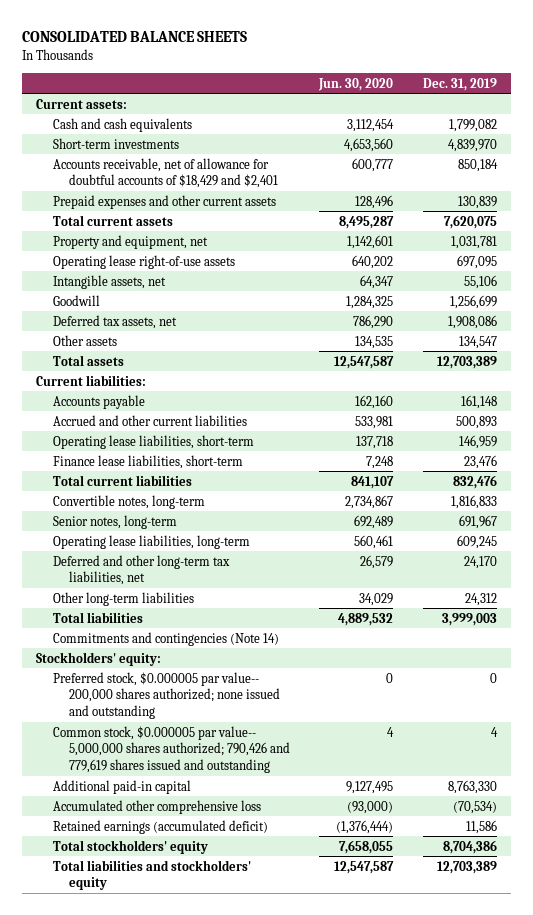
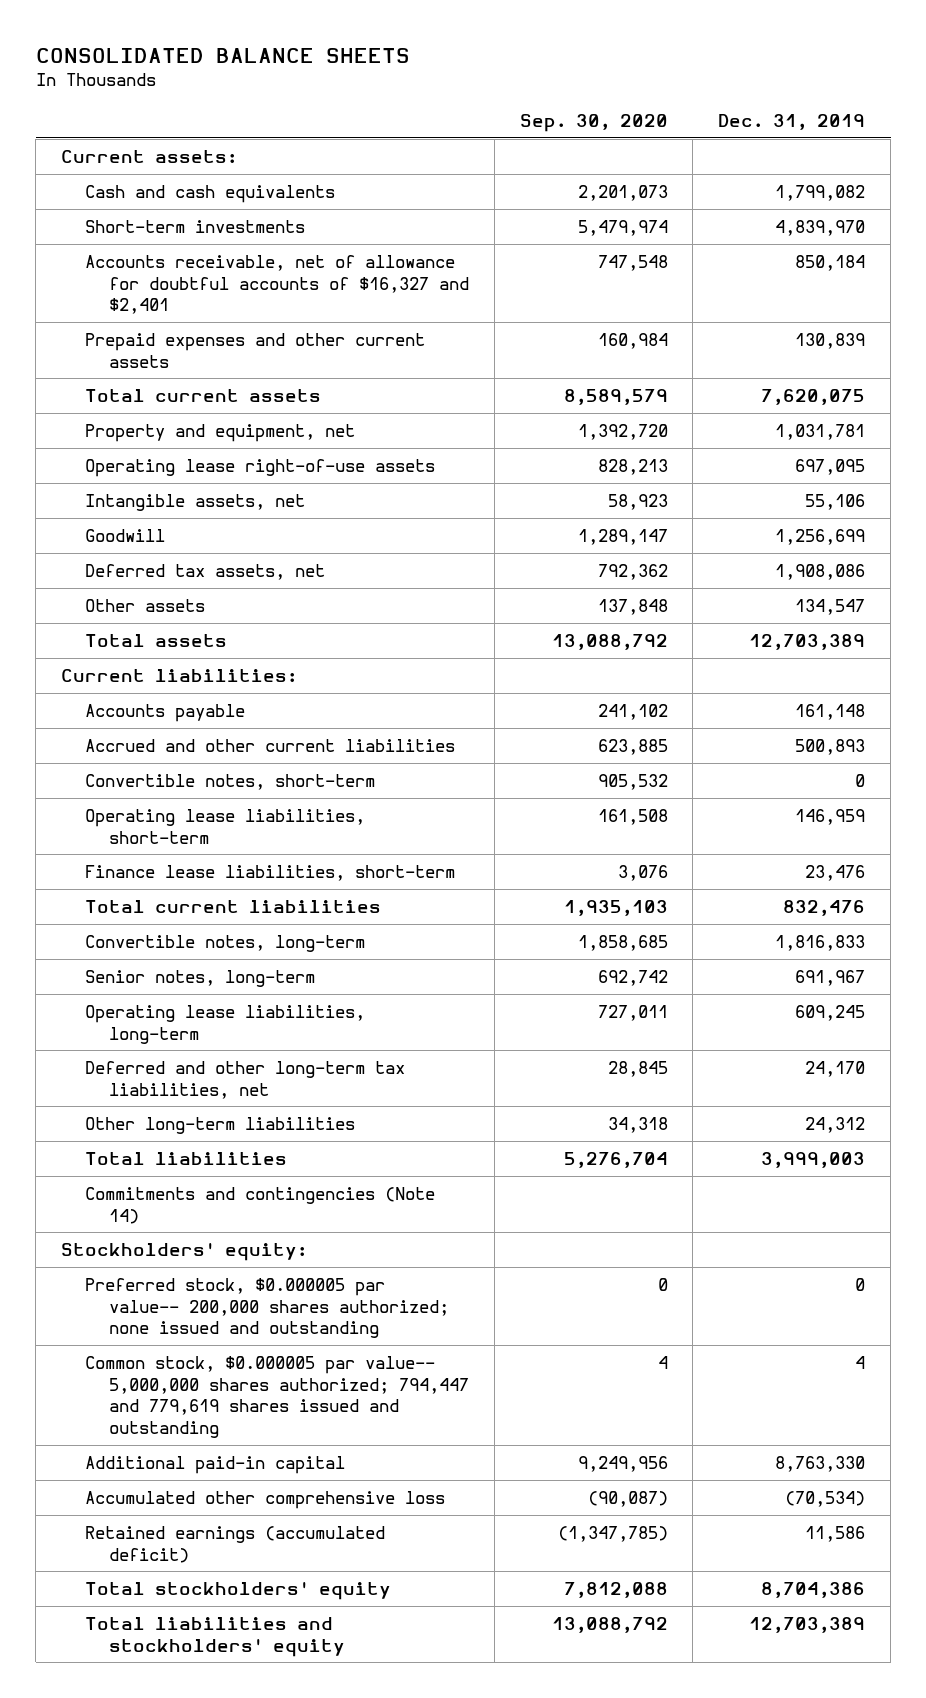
- | Jun. 30, 2020 | Dec. 31, 2019
+ | Sep. 30, 2020 | Dec. 31, 2019
- Accounts receivable, net of allowance for doubtful accounts of $18,429 and $2,401 | 600,777 | 850,184
+ Accounts receivable, net of allowance for doubtful accounts of $16,327 and $2,401 | 747,548 | 850,184
+ Convertible notes, short-term | 905,532 | 0
- Common stock, $0.000005 par value-- 5,000,000 shares authorized; 790,426 and 779,619 shares issued and outstanding | 4 | 4
+ Common stock, $0.000005 par value-- 5,000,000 shares authorized; 794,447 and 779,619 shares issued and outstanding | 4 | 4

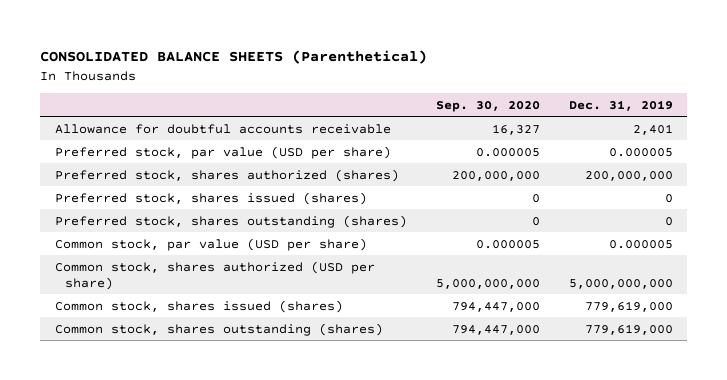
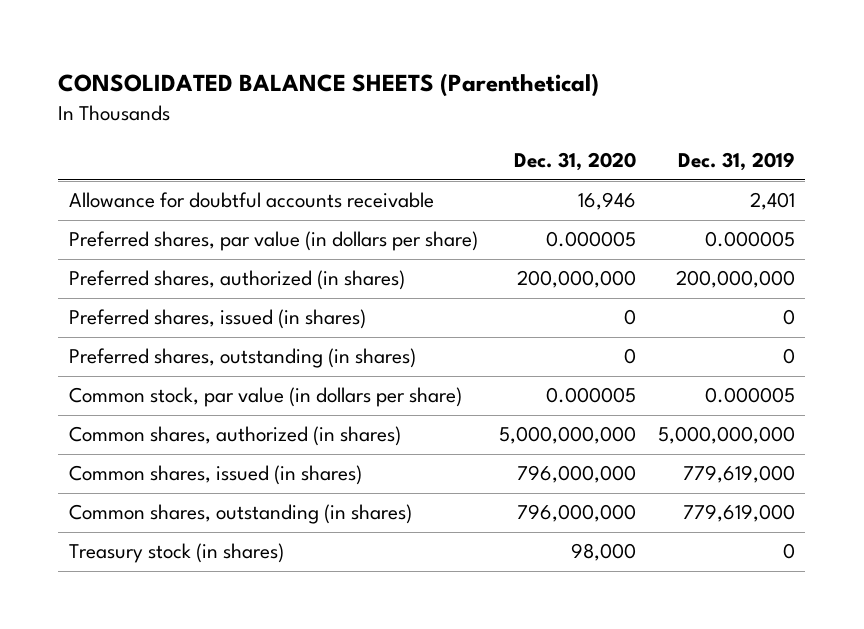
- | Sep. 30, 2020 | Dec. 31, 2019
+ | Dec. 31, 2020 | Dec. 31, 2019
- Preferred stock, par value (USD per share) | 0.000005 | 0.000005
- Preferred stock, shares authorized (shares) | 200,000,000 | 200,000,000
- Preferred stock, shares issued (shares) | 0 | 0
- Preferred stock, shares outstanding (shares) | 0 | 0
- Common stock, par value (USD per share) | 0.000005 | 0.000005
- Common stock, shares authorized (USD per share) | 5,000,000,000 | 5,000,000,000
- Common stock, shares issued (shares) | 794,447,000 | 779,619,000
- Common stock, shares outstanding (shares) | 794,447,000 | 779,619,000
+ Preferred shares, par value (in dollars per share) | 0.000005 | 0.000005
+ Preferred shares, authorized (in shares) | 200,000,000 | 200,000,000
+ Preferred shares, issued (in shares) | 0 | 0
+ Preferred shares, outstanding (in shares) | 0 | 0
+ Common stock, par value (in dollars per share) | 0.000005 | 0.000005
+ Common shares, authorized (in shares) | 5,000,000,000 | 5,000,000,000
+ Common shares, issued (in shares) | 796,000,000 | 779,619,000
+ Common shares, outstanding (in shares) | 796,000,000 | 779,619,000
+ Treasury stock (in shares) | 98,000 | 0

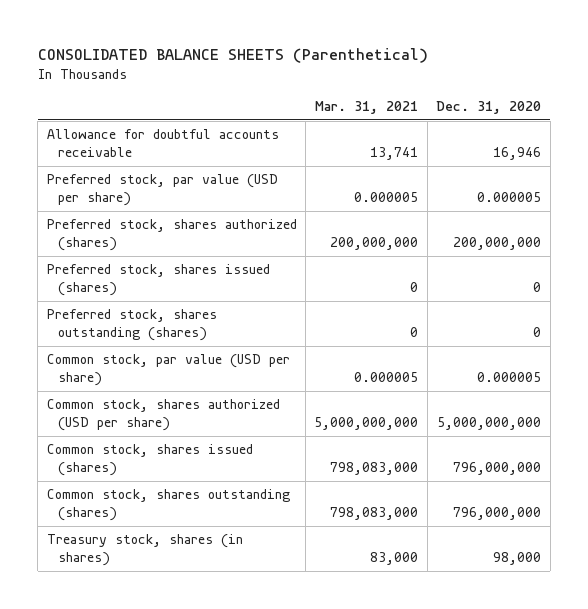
- | Dec. 31, 2020 | Dec. 31, 2019
+ | Mar. 31, 2021 | Dec. 31, 2020
- Preferred shares, par value (in dollars per share) | 0.000005 | 0.000005
- Preferred shares, authorized (in shares) | 200,000,000 | 200,000,000
- Preferred shares, issued (in shares) | 0 | 0
- Preferred shares, outstanding (in shares) | 0 | 0
- Common stock, par value (in dollars per share) | 0.000005 | 0.000005
- Common shares, authorized (in shares) | 5,000,000,000 | 5,000,000,000
- Common shares, issued (in shares) | 796,000,000 | 779,619,000
- Common shares, outstanding (in shares) | 796,000,000 | 779,619,000
- Treasury stock (in shares) | 98,000 | 0
+ Preferred stock, par value (USD per share) | 0.000005 | 0.000005
+ Preferred stock, shares authorized (shares) | 200,000,000 | 200,000,000
+ Preferred stock, shares issued (shares) | 0 | 0
+ Preferred stock, shares outstanding (shares) | 0 | 0
+ Common stock, par value (USD per share) | 0.000005 | 0.000005
+ Common stock, shares authorized (USD per share) | 5,000,000,000 | 5,000,000,000
+ Common stock, shares issued (shares) | 798,083,000 | 796,000,000
+ Common stock, shares outstanding (shares) | 798,083,000 | 796,000,000
+ Treasury stock, shares (in shares) | 83,000 | 98,000

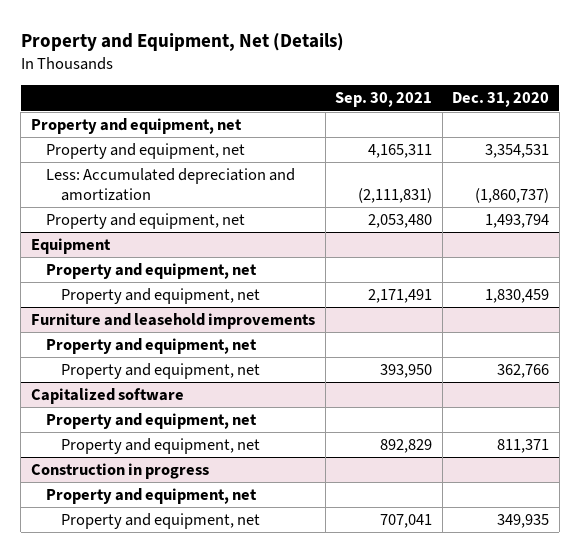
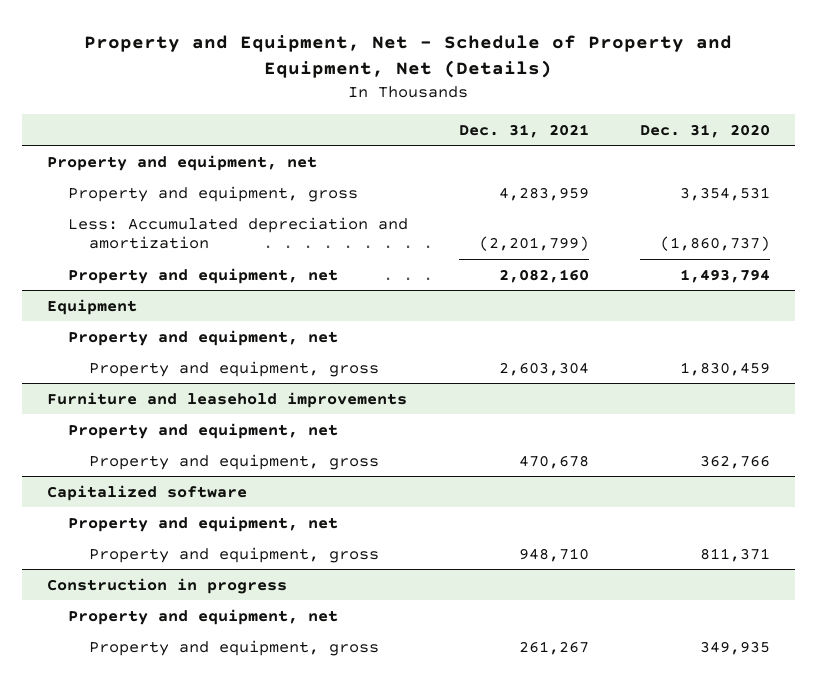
- Property and Equipment, Net (Details)
+ Property and Equipment, Net - Schedule of Property and Equipment, Net (Details)
- | Sep. 30, 2021 | Dec. 31, 2020
+ | Dec. 31, 2021 | Dec. 31, 2020
- Property and equipment, net | 4,165,311 | 3,354,531
+ Property and equipment, gross | 4,283,959 | 3,354,531
@ Equipment
- Property and equipment, net | 2,171,491 | 1,830,459
+ Property and equipment, gross | 2,603,304 | 1,830,459
@ Furniture and leasehold improvements
- Property and equipment, net | 393,950 | 362,766
+ Property and equipment, gross | 470,678 | 362,766
@ Capitalized software
- Property and equipment, net | 892,829 | 811,371
+ Property and equipment, gross | 948,710 | 811,371
@ Construction in progress
- Property and equipment, net | 707,041 | 349,935
+ Property and equipment, gross | 261,267 | 349,935

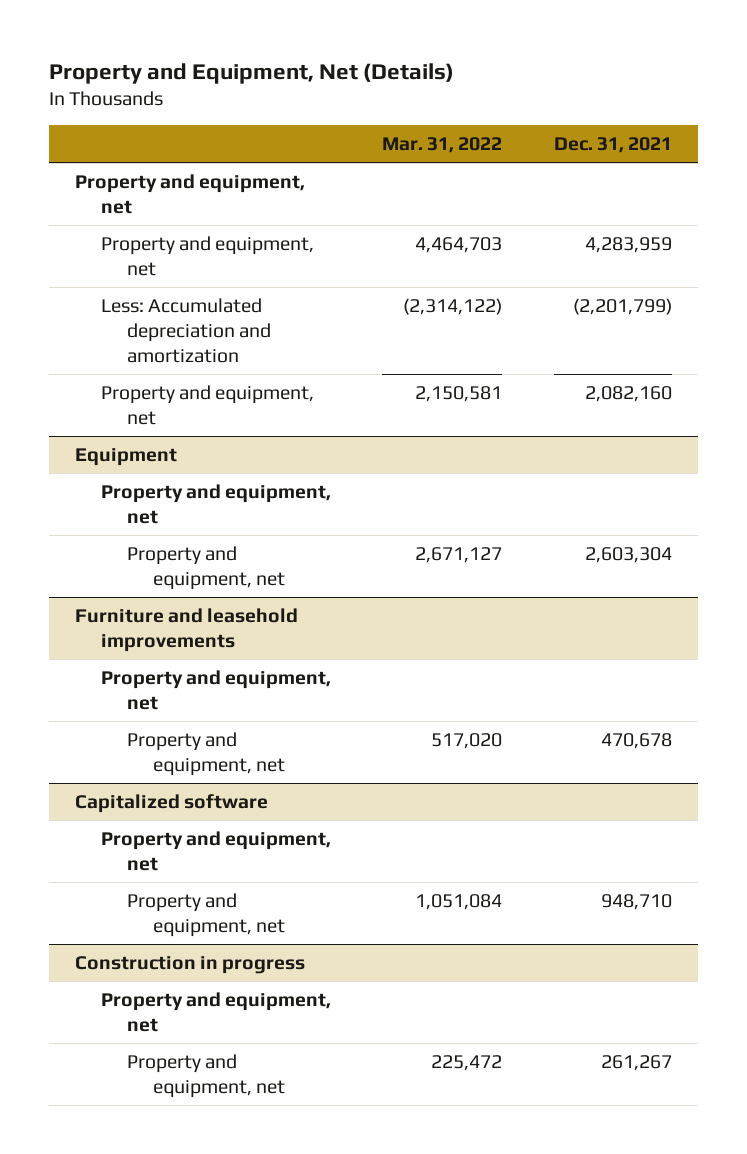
- Property and Equipment, Net - Schedule of Property and Equipment, Net (Details)
+ Property and Equipment, Net (Details)
- | Dec. 31, 2021 | Dec. 31, 2020
+ | Mar. 31, 2022 | Dec. 31, 2021
- Property and equipment, gross | 4,283,959 | 3,354,531
+ Property and equipment, net | 4,464,703 | 4,283,959
@ Equipment
- Property and equipment, gross | 2,603,304 | 1,830,459
+ Property and equipment, net | 2,671,127 | 2,603,304
@ Furniture and leasehold improvements
- Property and equipment, gross | 470,678 | 362,766
+ Property and equipment, net | 517,020 | 470,678
@ Capitalized software
- Property and equipment, gross | 948,710 | 811,371
+ Property and equipment, net | 1,051,084 | 948,710
@ Construction in progress
- Property and equipment, gross | 261,267 | 349,935
+ Property and equipment, net | 225,472 | 261,267

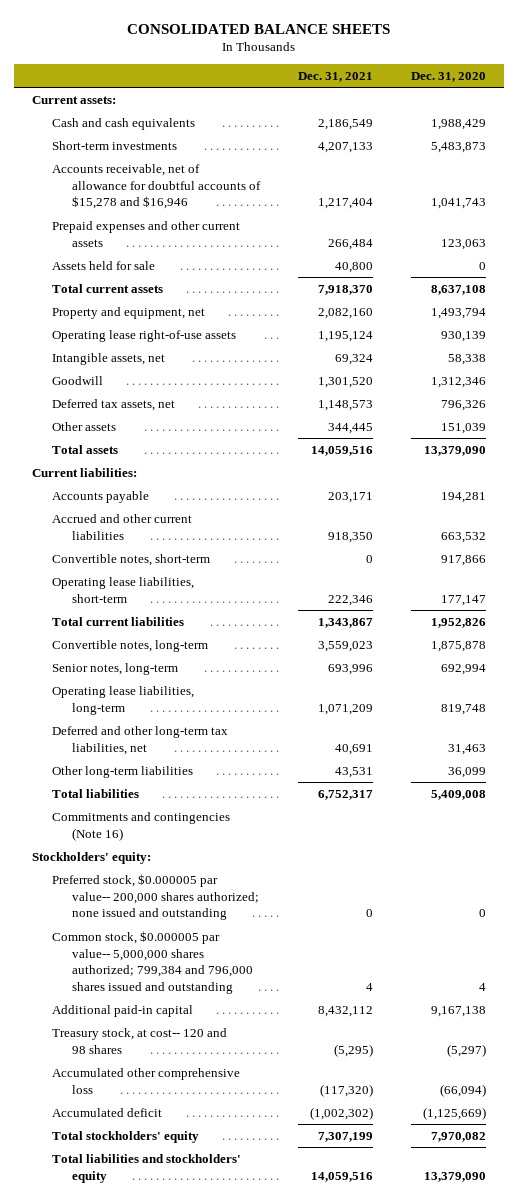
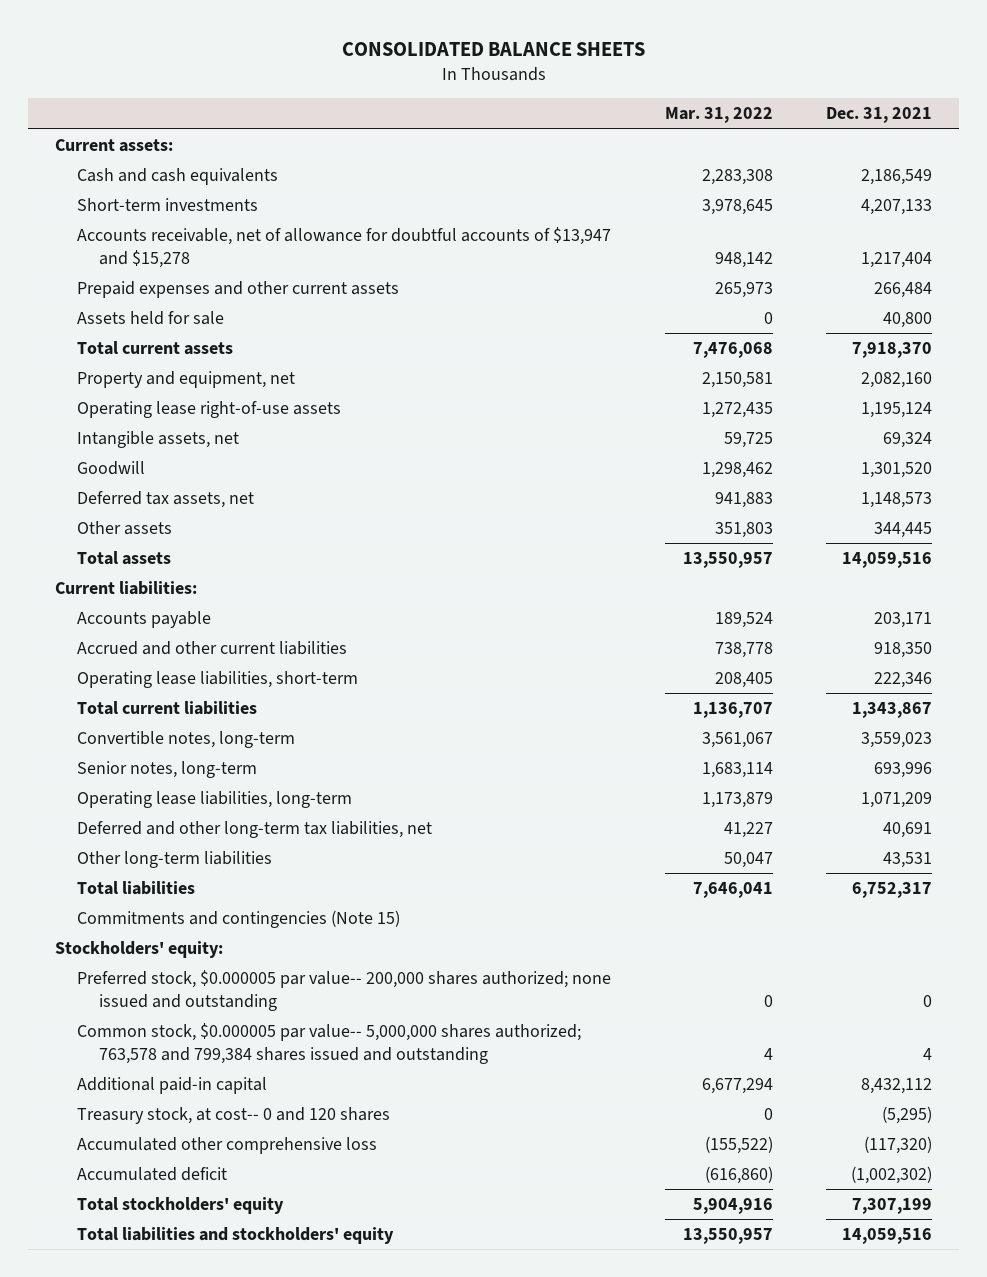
- | Dec. 31, 2021 | Dec. 31, 2020
+ | Mar. 31, 2022 | Dec. 31, 2021
- Accounts receivable, net of allowance for doubtful accounts of $15,278 and $16,946 | 1,217,404 | 1,041,743
+ Accounts receivable, net of allowance for doubtful accounts of $13,947 and $15,278 | 948,142 | 1,217,404
- Convertible notes, short-term | 0 | 917,866
- Commitments and contingencies (Note 16)
+ Commitments and contingencies (Note 15)
- Common stock, $0.000005 par value-- 5,000,000 shares authorized; 799,384 and 796,000 shares issued and outstanding | 4 | 4
+ Common stock, $0.000005 par value-- 5,000,000 shares authorized; 763,578 and 799,384 shares issued and outstanding | 4 | 4
- Treasury stock, at cost-- 120 and 98 shares | (5,295) | (5,297)
+ Treasury stock, at cost-- 0 and 120 shares | 0 | (5,295)

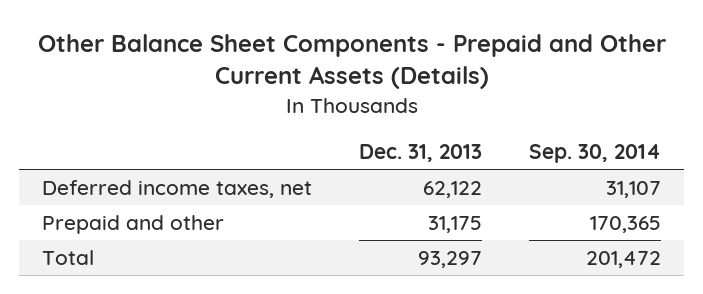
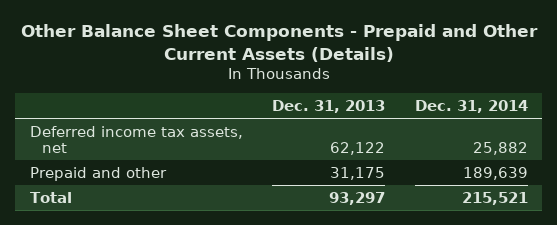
- | Dec. 31, 2013 | Sep. 30, 2014
+ | Dec. 31, 2013 | Dec. 31, 2014
- Deferred income taxes, net | 62,122 | 31,107
+ Deferred income tax assets, net | 62,122 | 25,882

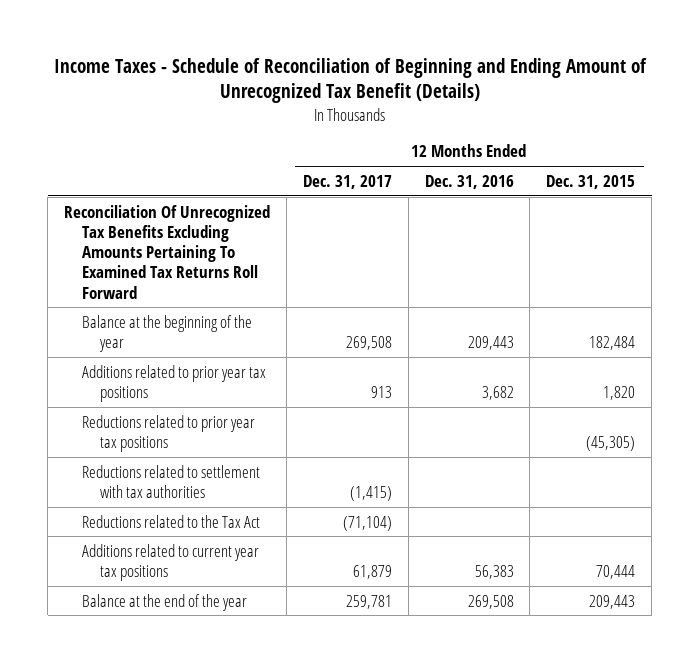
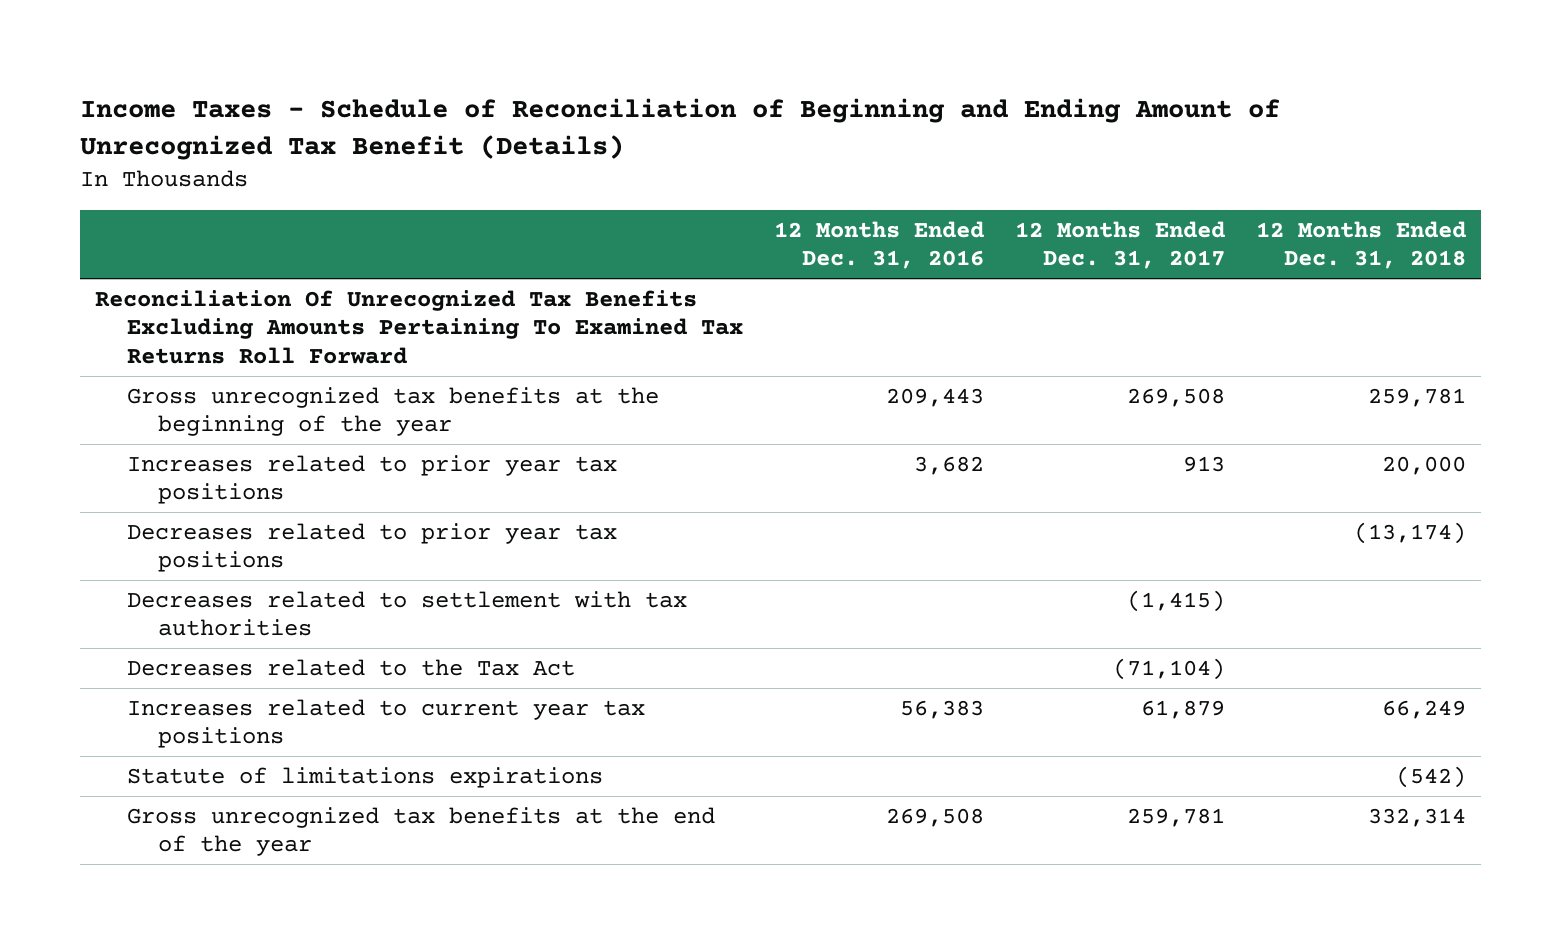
- | 12 Months Ended Dec. 31, 2017 | 12 Months Ended Dec. 31, 2016 | 12 Months Ended Dec. 31, 2015
+ | 12 Months Ended Dec. 31, 2016 | 12 Months Ended Dec. 31, 2017 | 12 Months Ended Dec. 31, 2018
- Balance at the beginning of the year | 269,508 | 209,443 | 182,484
- Additions related to prior year tax positions | 913 | 3,682 | 1,820
- Reductions related to prior year tax positions | | | (45,305)
- Reductions related to settlement with tax authorities | (1,415) | |
- Reductions related to the Tax Act | (71,104) | |
- Additions related to current year tax positions | 61,879 | 56,383 | 70,444
- Balance at the end of the year | 259,781 | 269,508 | 209,443
+ Gross unrecognized tax benefits at the beginning of the year | 209,443 | 269,508 | 259,781
+ Increases related to prior year tax positions | 3,682 | 913 | 20,000
+ Decreases related to prior year tax positions | | | (13,174)
+ Decreases related to settlement with tax authorities | | (1,415) |
+ Decreases related to the Tax Act | | (71,104) |
+ Increases related to current year tax positions | 56,383 | 61,879 | 66,249
+ Statute of limitations expirations | | | (542)
+ Gross unrecognized tax benefits at the end of the year | 269,508 | 259,781 | 332,314

